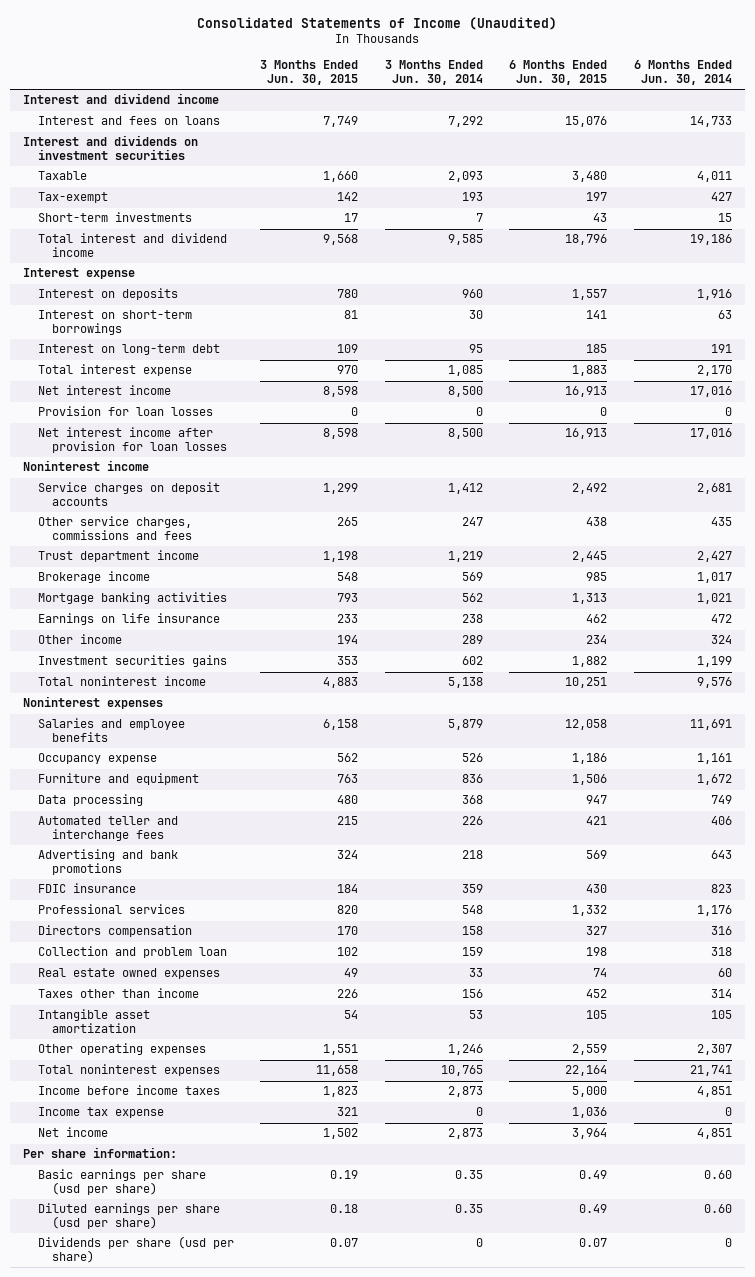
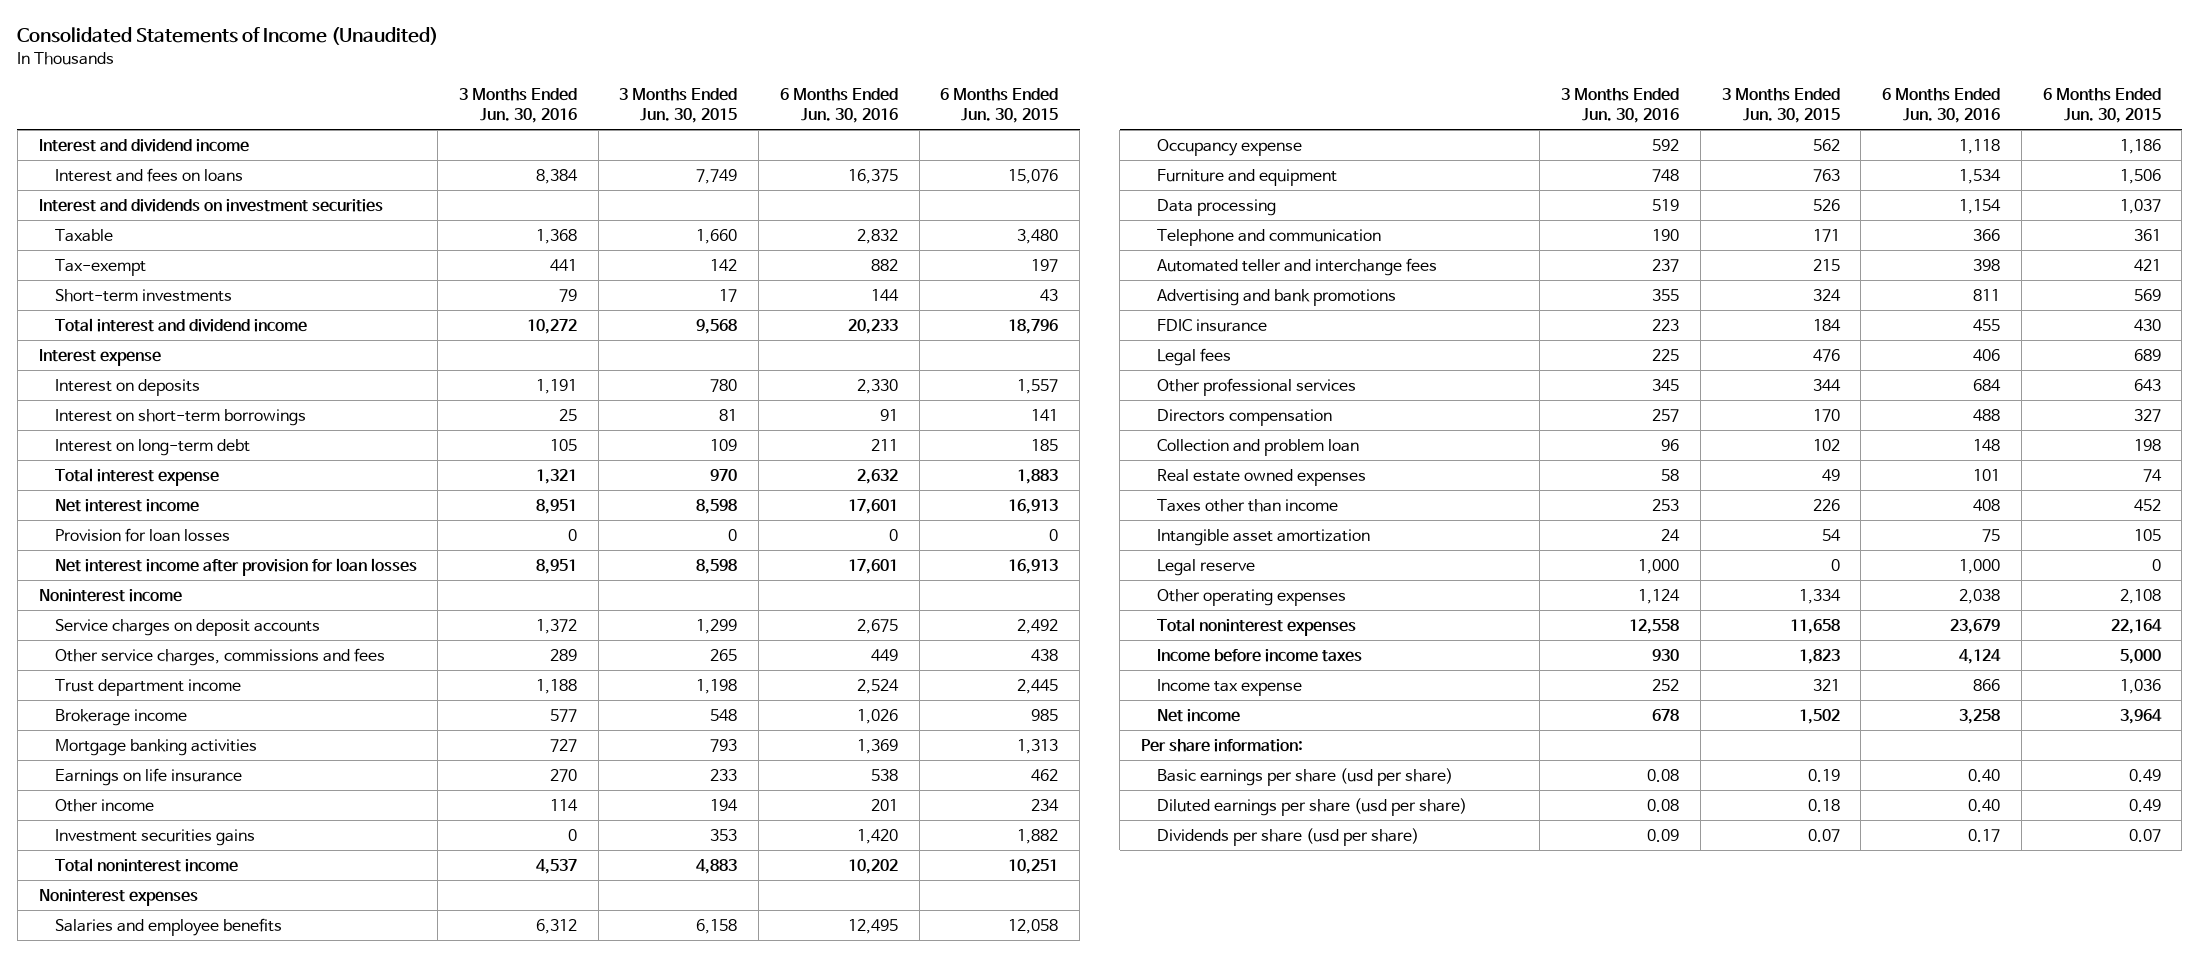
- | 3 Months Ended Jun. 30, 2015 | 3 Months Ended Jun. 30, 2014 | 6 Months Ended Jun. 30, 2015 | 6 Months Ended Jun. 30, 2014
+ | 3 Months Ended Jun. 30, 2016 | 3 Months Ended Jun. 30, 2015 | 6 Months Ended Jun. 30, 2016 | 6 Months Ended Jun. 30, 2015
- Data processing | 480 | 368 | 947 | 749
+ Data processing | 519 | 526 | 1,154 | 1,037
+ Telephone and communication | 190 | 171 | 366 | 361
- Professional services | 820 | 548 | 1,332 | 1,176
+ Legal fees | 225 | 476 | 406 | 689
+ Other professional services | 345 | 344 | 684 | 643
- Other operating expenses | 1,551 | 1,246 | 2,559 | 2,307
+ Legal reserve | 1,000 | 0 | 1,000 | 0
+ Other operating expenses | 1,124 | 1,334 | 2,038 | 2,108

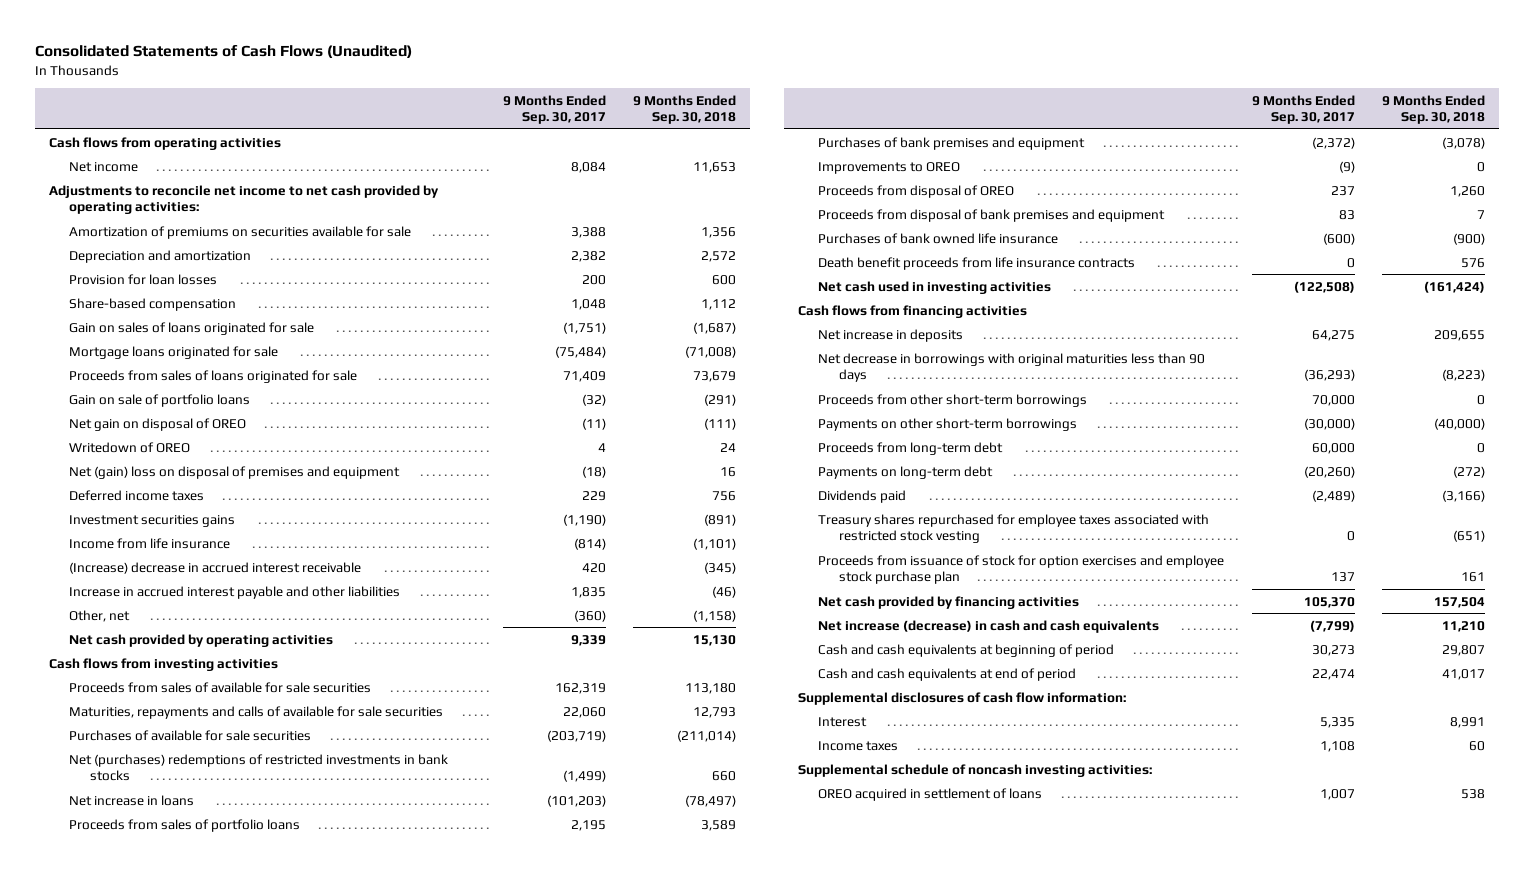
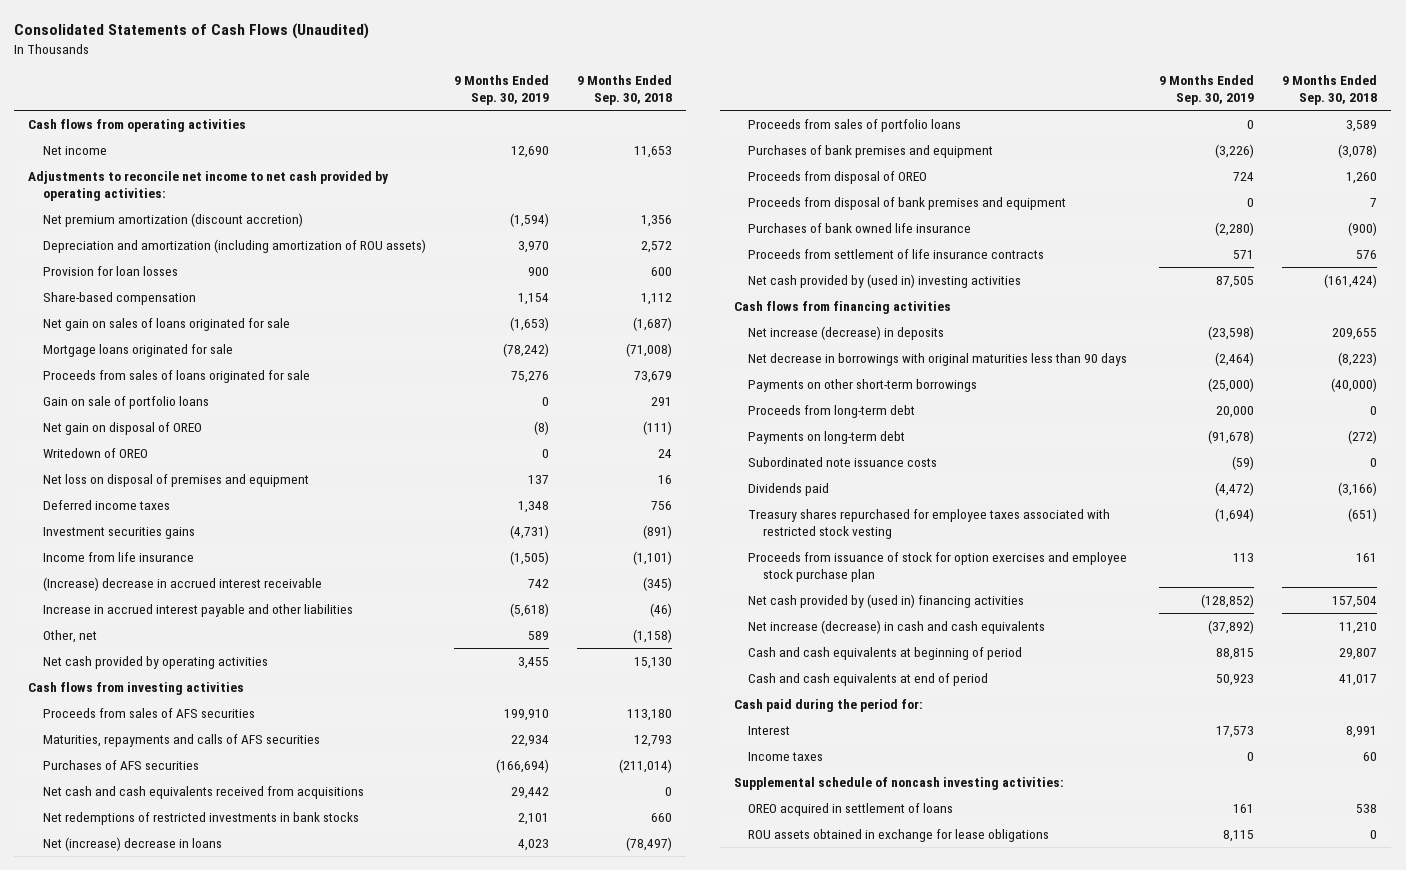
- | 9 Months Ended Sep. 30, 2017 | 9 Months Ended Sep. 30, 2018
+ | 9 Months Ended Sep. 30, 2019 | 9 Months Ended Sep. 30, 2018
- Amortization of premiums on securities available for sale | 3,388 | 1,356
- Depreciation and amortization | 2,382 | 2,572
+ Net premium amortization (discount accretion) | (1,594) | 1,356
+ Depreciation and amortization (including amortization of ROU assets) | 3,970 | 2,572
- Gain on sales of loans originated for sale | (1,751) | (1,687)
+ Net gain on sales of loans originated for sale | (1,653) | (1,687)
- Gain on sale of portfolio loans | (32) | (291)
+ Gain on sale of portfolio loans | 0 | 291
- Net (gain) loss on disposal of premises and equipment | (18) | 16
+ Net loss on disposal of premises and equipment | 137 | 16
- Proceeds from sales of available for sale securities | 162,319 | 113,180
- Maturities, repayments and calls of available for sale securities | 22,060 | 12,793
- Purchases of available for sale securities | (203,719) | (211,014)
- Net (purchases) redemptions of restricted investments in bank stocks | (1,499) | 660
- Net increase in loans | (101,203) | (78,497)
+ Proceeds from sales of AFS securities | 199,910 | 113,180
+ Maturities, repayments and calls of AFS securities | 22,934 | 12,793
+ Purchases of AFS securities | (166,694) | (211,014)
+ Net cash and cash equivalents received from acquisitions | 29,442 | 0
+ Net redemptions of restricted investments in bank stocks | 2,101 | 660
+ Net (increase) decrease in loans | 4,023 | (78,497)
- Improvements to OREO | (9) | 0
- Death benefit proceeds from life insurance contracts | 0 | 576
- Net cash used in investing activities | (122,508) | (161,424)
+ Proceeds from settlement of life insurance contracts | 571 | 576
+ Net cash provided by (used in) investing activities | 87,505 | (161,424)
- Net increase in deposits | 64,275 | 209,655
+ Net increase (decrease) in deposits | (23,598) | 209,655
- Proceeds from other short-term borrowings | 70,000 | 0
+ Subordinated note issuance costs | (59) | 0
- Net cash provided by financing activities | 105,370 | 157,504
+ Net cash provided by (used in) financing activities | (128,852) | 157,504
- Supplemental disclosures of cash flow information:
+ Cash paid during the period for:
+ ROU assets obtained in exchange for lease obligations | 8,115 | 0

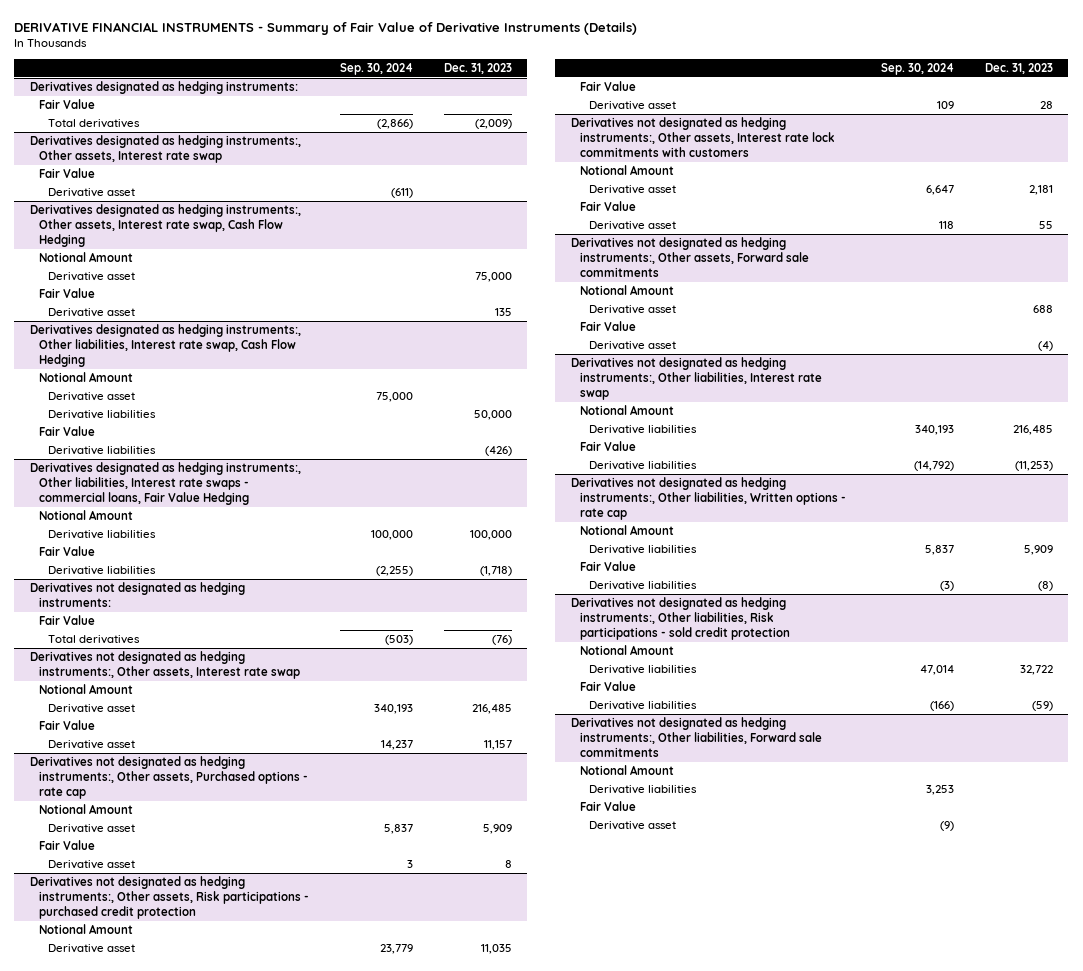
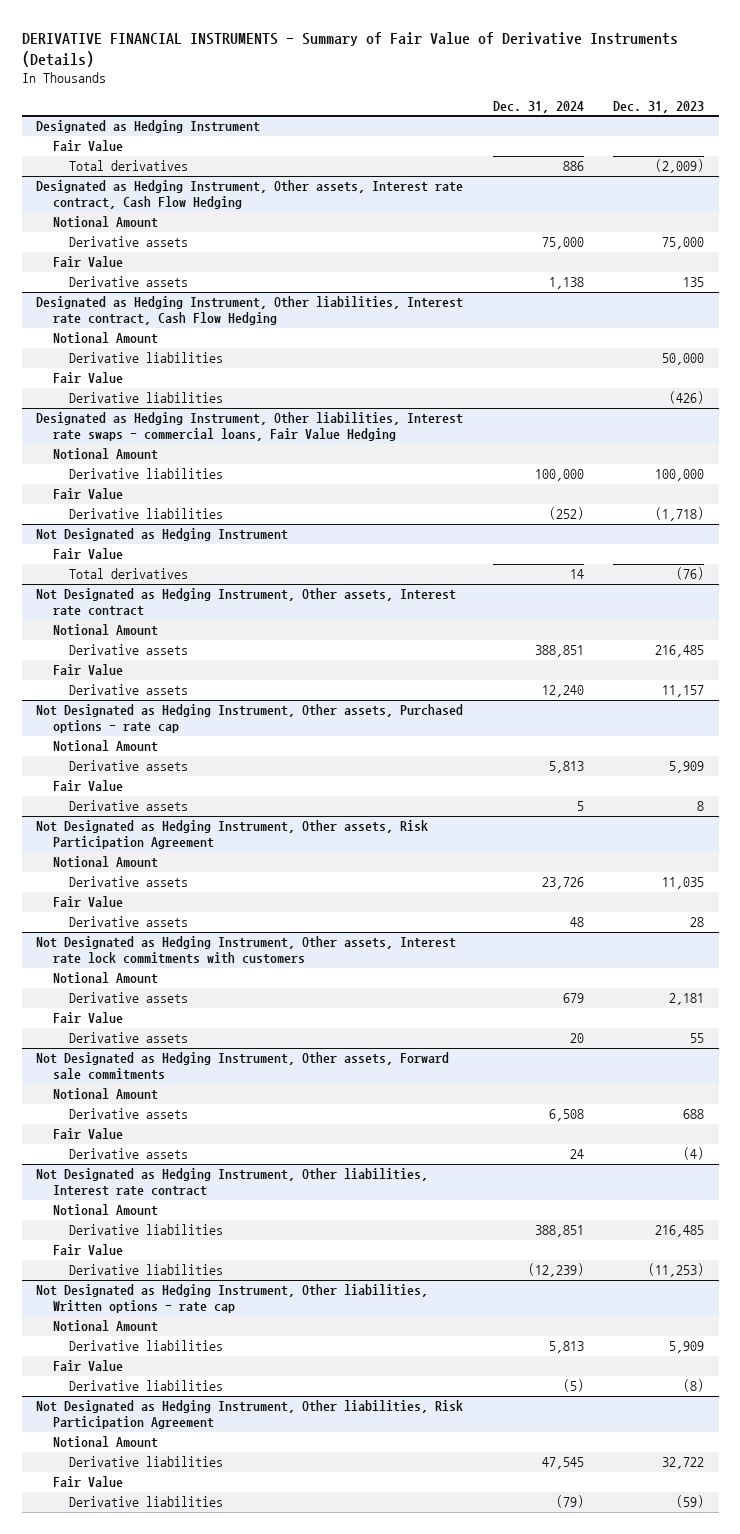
- | Sep. 30, 2024 | Dec. 31, 2023
+ | Dec. 31, 2024 | Dec. 31, 2023
- Derivatives designated as hedging instruments:
+ Designated as Hedging Instrument
- Derivatives designated as hedging instruments:, Other assets, Interest rate swap
- Fair Value
- Derivative asset | (611) |
- Derivatives designated as hedging instruments:, Other assets, Interest rate swap, Cash Flow Hedging
+ Designated as Hedging Instrument, Other assets, Interest rate contract, Cash Flow Hedging
- Derivative asset | | 75,000
+ Derivative assets | 75,000 | 75,000
- Derivative asset | | 135
- Derivatives designated as hedging instruments:, Other liabilities, Interest rate swap, Cash Flow Hedging
+ Derivative assets | 1,138 | 135
+ Designated as Hedging Instrument, Other liabilities, Interest rate contract, Cash Flow Hedging
- Derivative asset | 75,000 |
- Derivatives designated as hedging instruments:, Other liabilities, Interest rate swaps - commercial loans, Fair Value Hedging
+ Designated as Hedging Instrument, Other liabilities, Interest rate swaps - commercial loans, Fair Value Hedging
- Derivatives not designated as hedging instruments:
+ Not Designated as Hedging Instrument
- Derivatives not designated as hedging instruments:, Other assets, Interest rate swap
+ Not Designated as Hedging Instrument, Other assets, Interest rate contract
- Derivative asset | 340,193 | 216,485
+ Derivative assets | 388,851 | 216,485
- Derivative asset | 14,237 | 11,157
- Derivatives not designated as hedging instruments:, Other assets, Purchased options - rate cap
+ Derivative assets | 12,240 | 11,157
+ Not Designated as Hedging Instrument, Other assets, Purchased options - rate cap
- Derivative asset | 5,837 | 5,909
+ Derivative assets | 5,813 | 5,909
- Derivative asset | 3 | 8
- Derivatives not designated as hedging instruments:, Other assets, Risk participations - purchased credit protection
+ Derivative assets | 5 | 8
+ Not Designated as Hedging Instrument, Other assets, Risk Participation Agreement
- Derivative asset | 23,779 | 11,035
+ Derivative assets | 23,726 | 11,035
- Derivative asset | 109 | 28
- Derivatives not designated as hedging instruments:, Other assets, Interest rate lock commitments with customers
+ Derivative assets | 48 | 28
+ Not Designated as Hedging Instrument, Other assets, Interest rate lock commitments with customers
- Derivative asset | 6,647 | 2,181
+ Derivative assets | 679 | 2,181
- Derivative asset | 118 | 55
- Derivatives not designated as hedging instruments:, Other assets, Forward sale commitments
+ Derivative assets | 20 | 55
+ Not Designated as Hedging Instrument, Other assets, Forward sale commitments
- Derivative asset | | 688
+ Derivative assets | 6,508 | 688
- Derivative asset | | (4)
- Derivatives not designated as hedging instruments:, Other liabilities, Interest rate swap
+ Derivative assets | 24 | (4)
+ Not Designated as Hedging Instrument, Other liabilities, Interest rate contract
- Derivatives not designated as hedging instruments:, Other liabilities, Written options - rate cap
+ Not Designated as Hedging Instrument, Other liabilities, Written options - rate cap
- Derivatives not designated as hedging instruments:, Other liabilities, Risk participations - sold credit protection
+ Not Designated as Hedging Instrument, Other liabilities, Risk Participation Agreement
- Derivatives not designated as hedging instruments:, Other liabilities, Forward sale commitments
- Notional Amount
- Derivative liabilities | 3,253 |
- Fair Value
- Derivative asset | (9) |

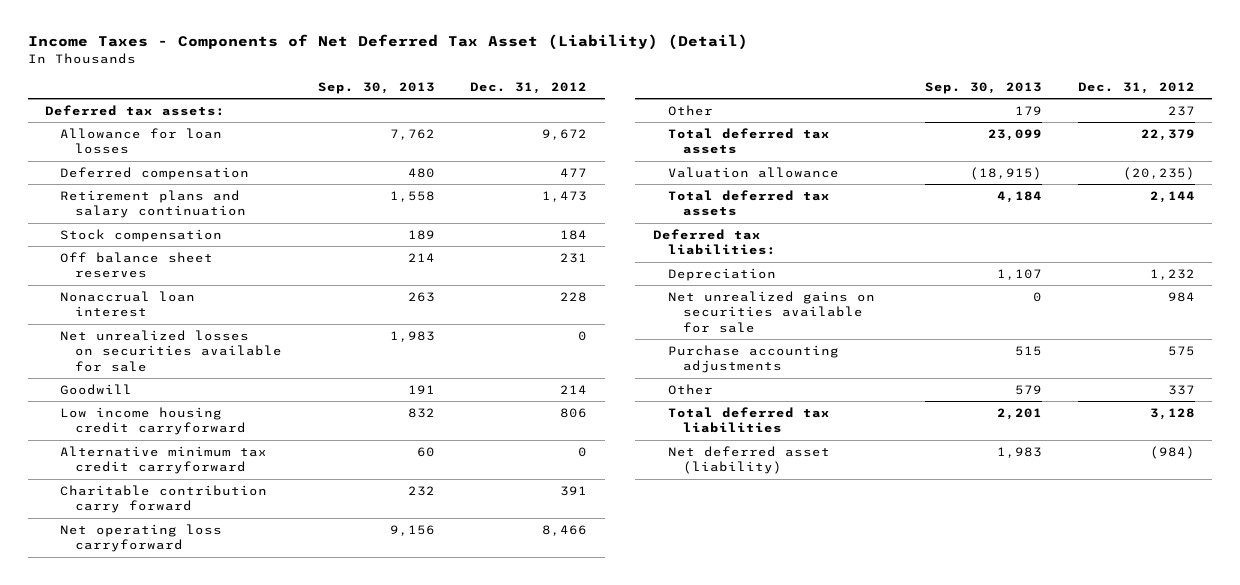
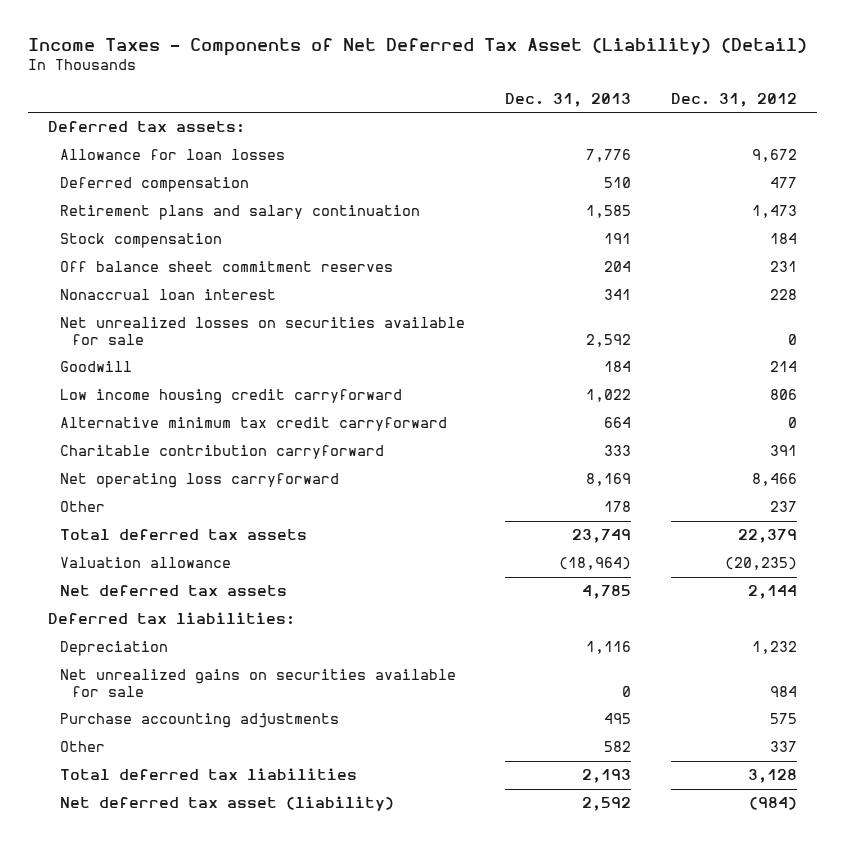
- | Sep. 30, 2013 | Dec. 31, 2012
+ | Dec. 31, 2013 | Dec. 31, 2012
- Off balance sheet reserves | 214 | 231
+ Off balance sheet commitment reserves | 204 | 231
- Charitable contribution carry forward | 232 | 391
+ Charitable contribution carryforward | 333 | 391
- Total deferred tax assets | 4,184 | 2,144
+ Net deferred tax assets | 4,785 | 2,144
- Net deferred asset (liability) | 1,983 | (984)
+ Net deferred tax asset (liability) | 2,592 | (984)

